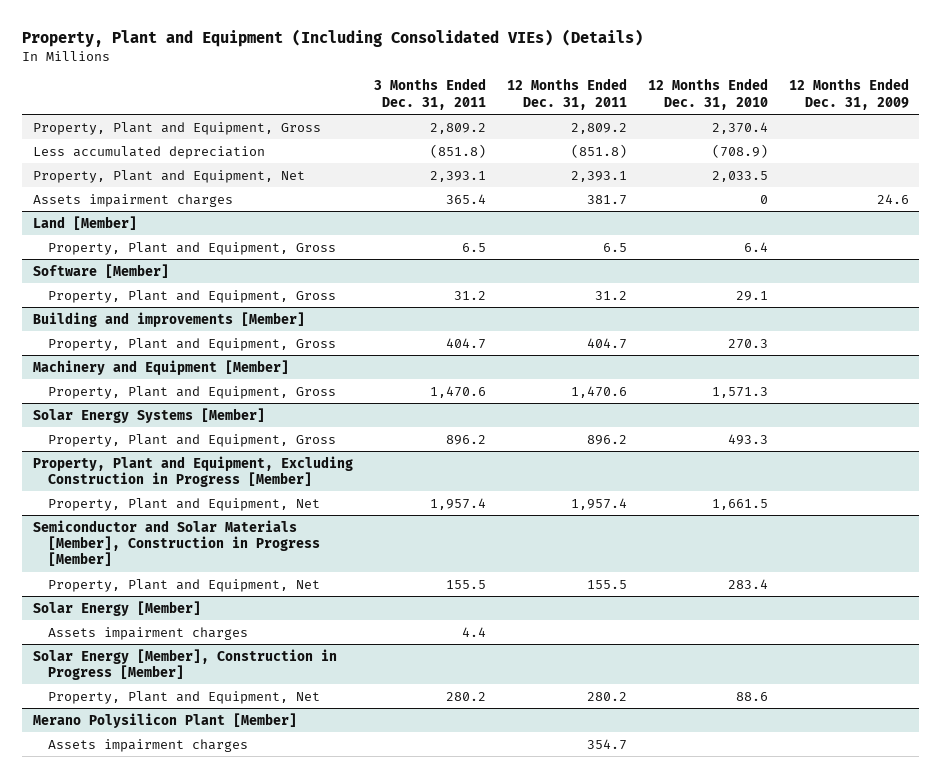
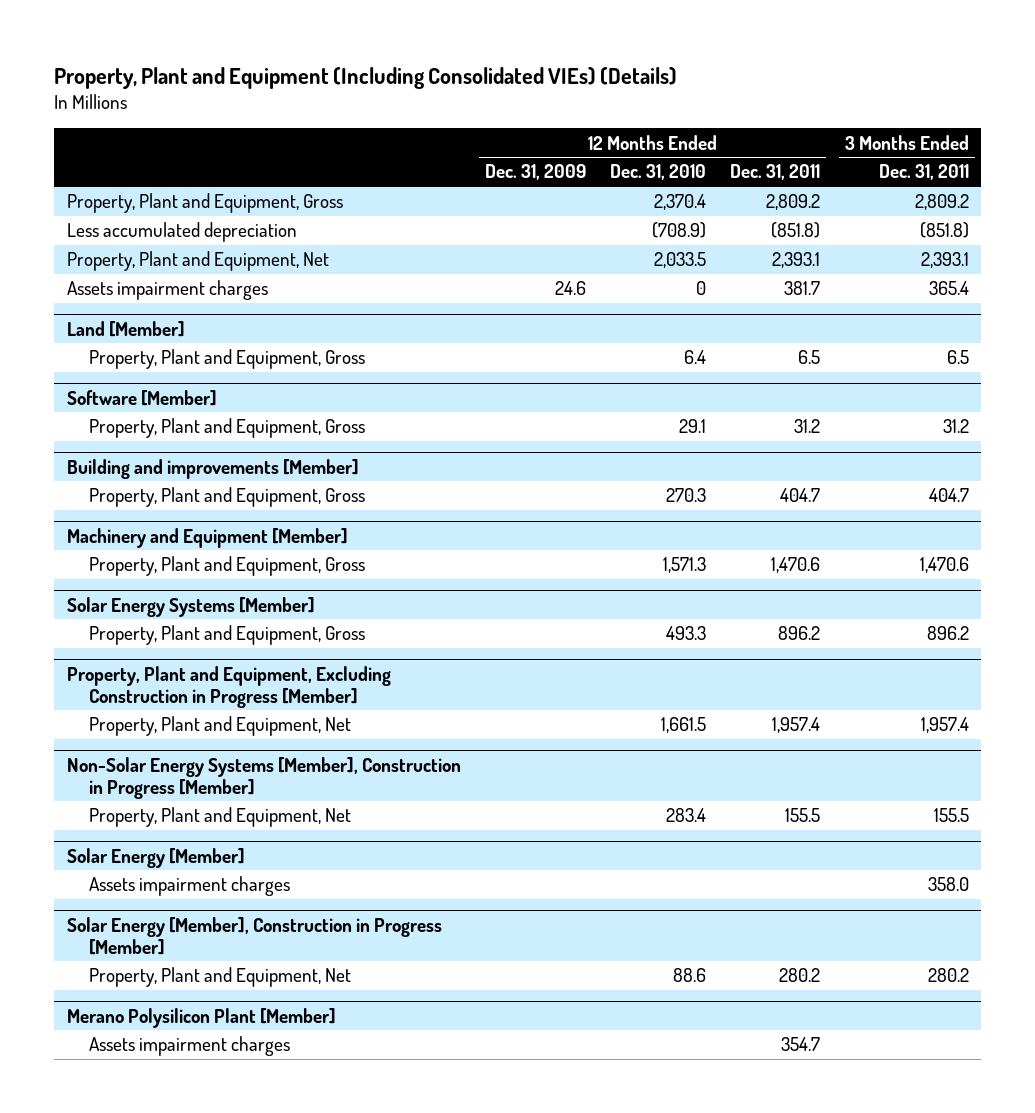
- | 3 Months Ended Dec. 31, 2011 | 12 Months Ended Dec. 31, 2011 | 12 Months Ended Dec. 31, 2010 | 12 Months Ended Dec. 31, 2009
+ | 12 Months Ended Dec. 31, 2009 | 12 Months Ended Dec. 31, 2010 | 12 Months Ended Dec. 31, 2011 | 3 Months Ended Dec. 31, 2011
- Semiconductor and Solar Materials [Member], Construction in Progress [Member]
+ Non-Solar Energy Systems [Member], Construction in Progress [Member]
@ Solar Energy [Member]
- Assets impairment charges | 4.4 | | |
+ Assets impairment charges | | | | 358.0

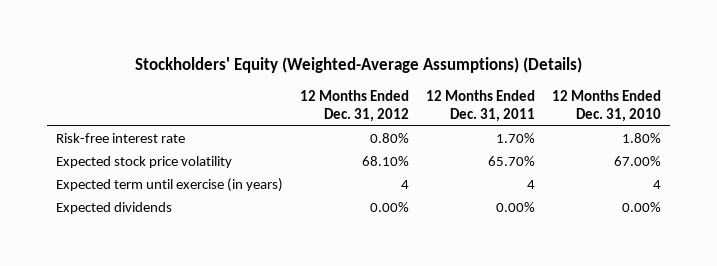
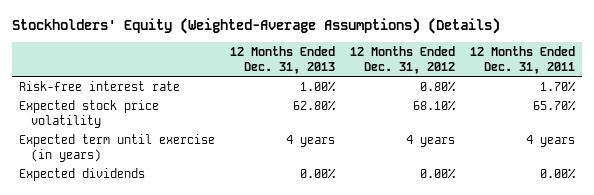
- | 12 Months Ended Dec. 31, 2012 | 12 Months Ended Dec. 31, 2011 | 12 Months Ended Dec. 31, 2010
+ | 12 Months Ended Dec. 31, 2013 | 12 Months Ended Dec. 31, 2012 | 12 Months Ended Dec. 31, 2011
- Expected term until exercise (in years) | 4 | 4 | 4
+ Expected term until exercise (in years) | 4 years | 4 years | 4 years

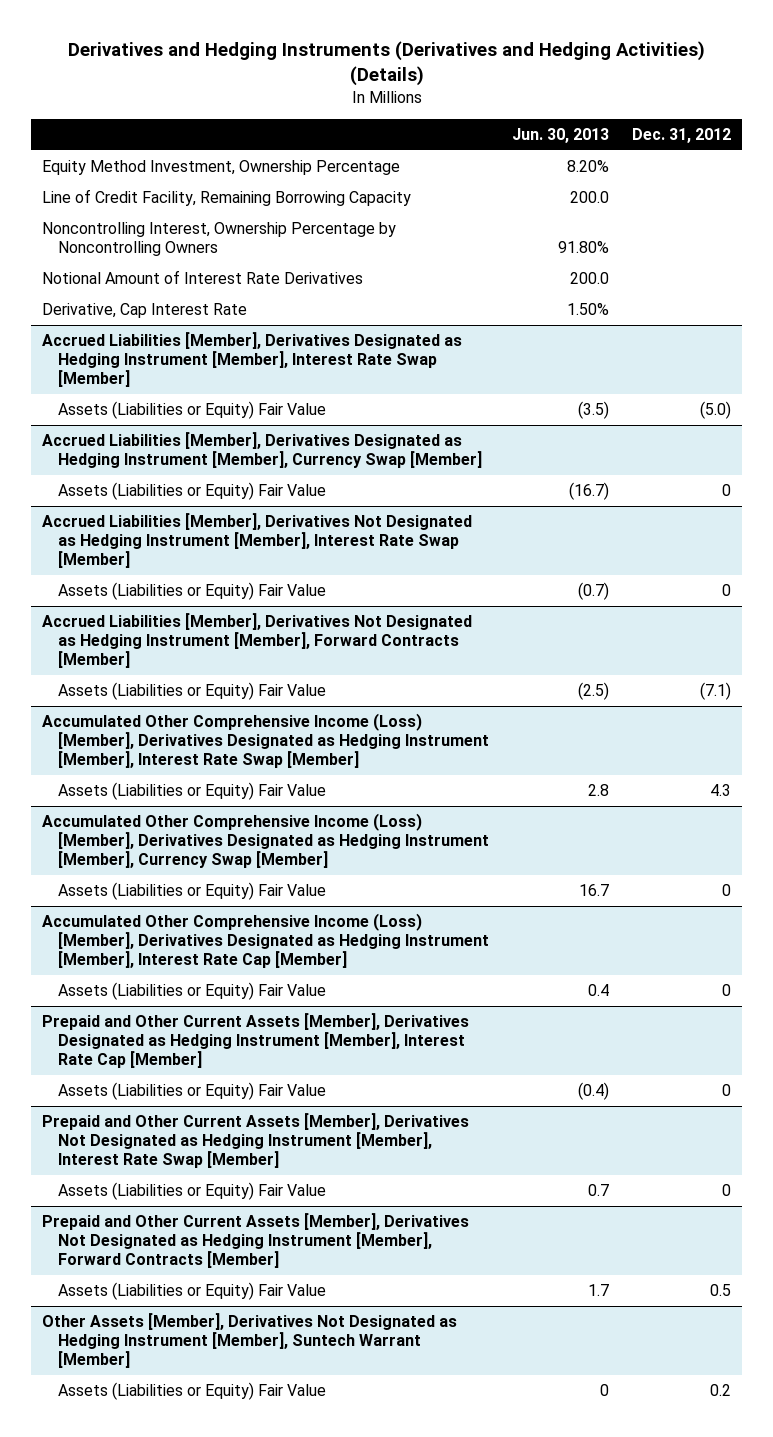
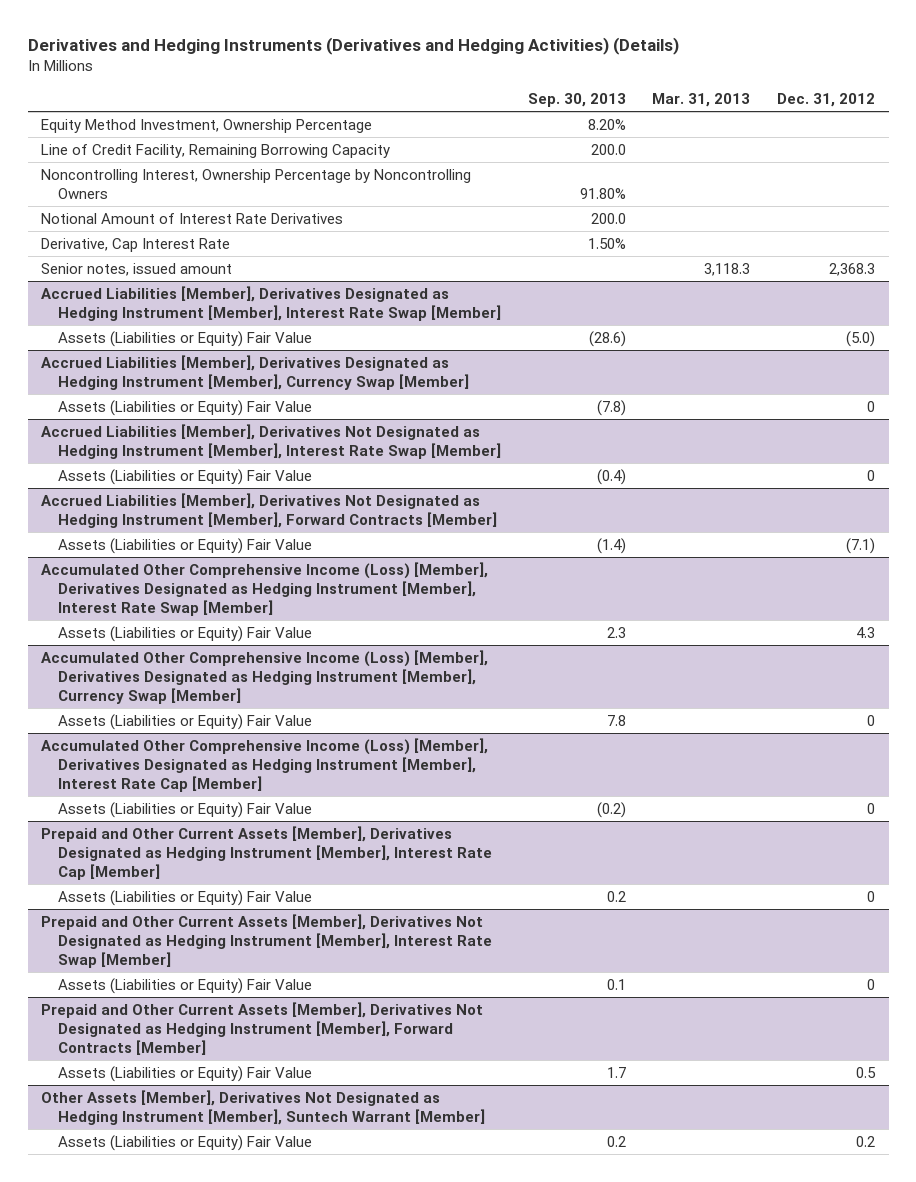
- | Jun. 30, 2013 | Dec. 31, 2012
+ | Sep. 30, 2013 | Mar. 31, 2013 | Dec. 31, 2012
+ Senior notes, issued amount | | 3,118.3 | 2,368.3

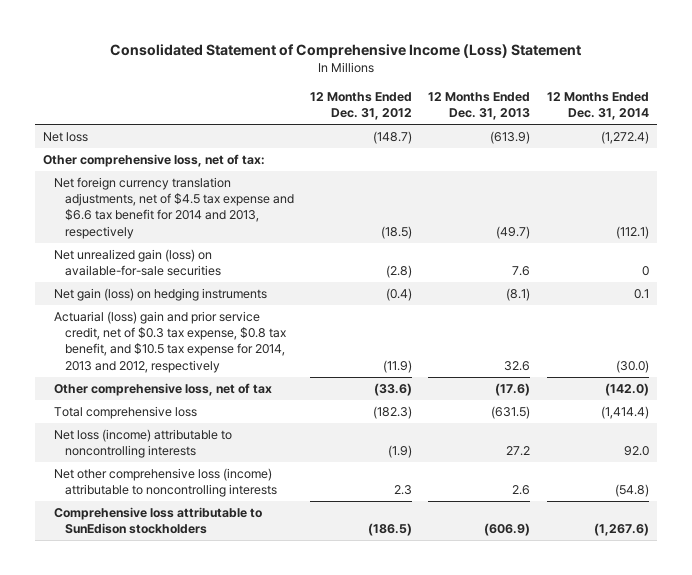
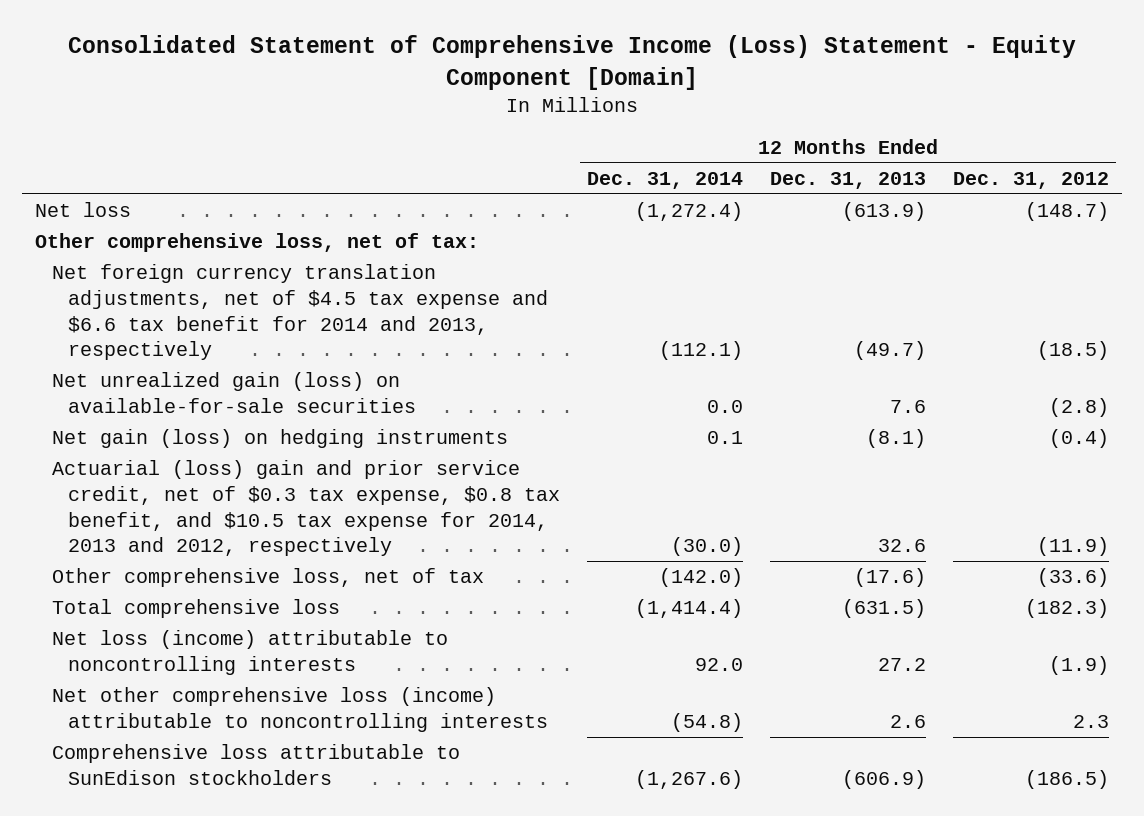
- Consolidated Statement of Comprehensive Income (Loss) Statement
+ Consolidated Statement of Comprehensive Income (Loss) Statement - Equity Component [Domain]
- | 12 Months Ended Dec. 31, 2012 | 12 Months Ended Dec. 31, 2013 | 12 Months Ended Dec. 31, 2014
+ | 12 Months Ended Dec. 31, 2014 | 12 Months Ended Dec. 31, 2013 | 12 Months Ended Dec. 31, 2012
- Net unrealized gain (loss) on available-for-sale securities | (2.8) | 7.6 | 0
+ Net unrealized gain (loss) on available-for-sale securities | 0.0 | 7.6 | (2.8)

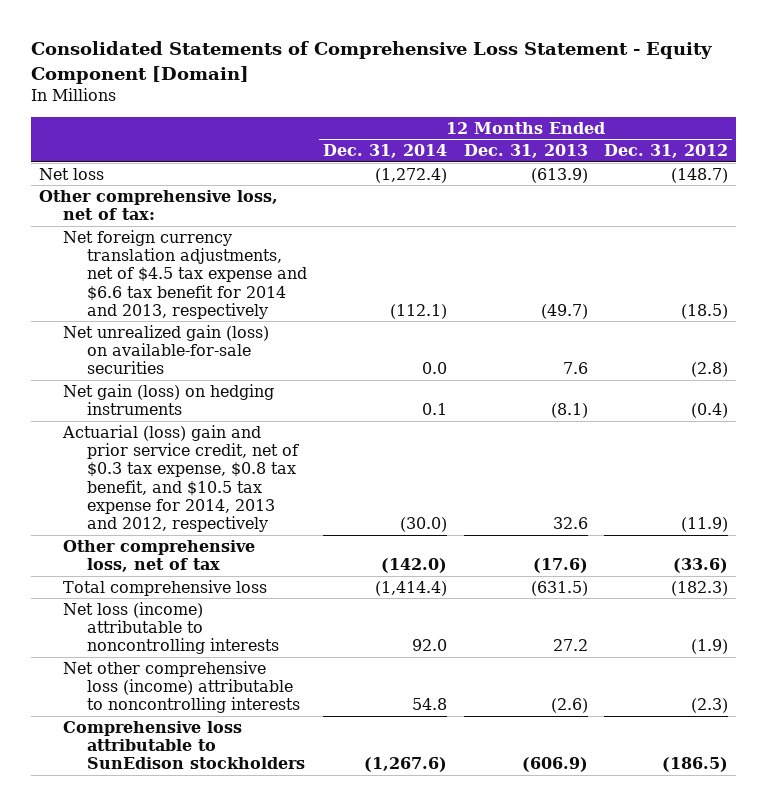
- Consolidated Statement of Comprehensive Income (Loss) Statement - Equity Component [Domain]
+ Consolidated Statements of Comprehensive Loss Statement - Equity Component [Domain]
- Net other comprehensive loss (income) attributable to noncontrolling interests | (54.8) | 2.6 | 2.3
+ Net other comprehensive loss (income) attributable to noncontrolling interests | 54.8 | (2.6) | (2.3)

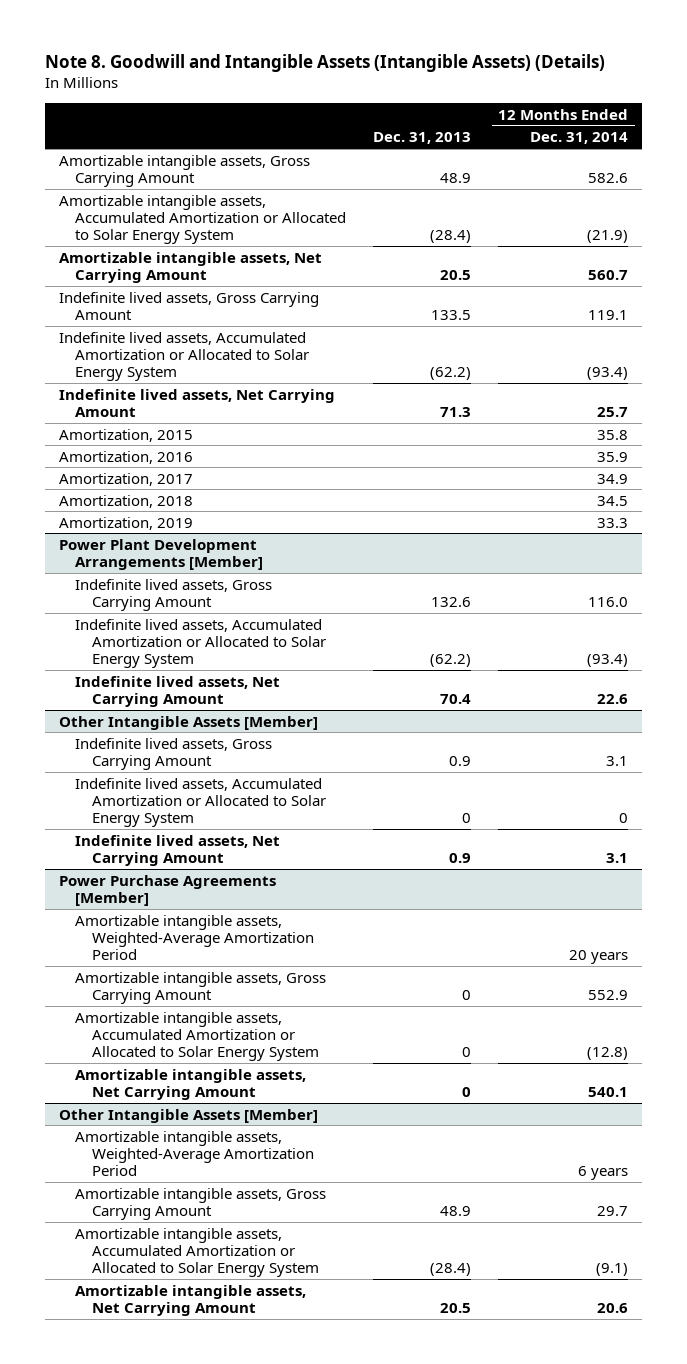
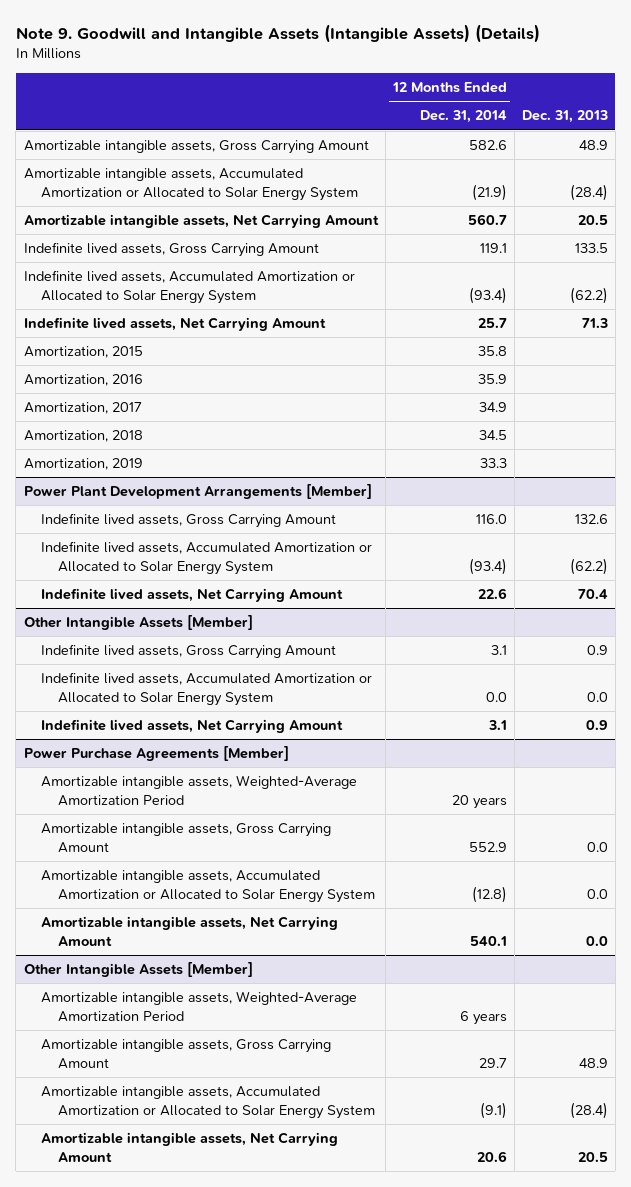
- Note 8. Goodwill and Intangible Assets (Intangible Assets) (Details)
+ Note 9. Goodwill and Intangible Assets (Intangible Assets) (Details)
- | Dec. 31, 2013 | 12 Months Ended Dec. 31, 2014
+ | 12 Months Ended Dec. 31, 2014 | Dec. 31, 2013
@ Other Intangible Assets [Member]
- Indefinite lived assets, Accumulated Amortization or Allocated to Solar Energy System | 0 | 0
+ Indefinite lived assets, Accumulated Amortization or Allocated to Solar Energy System | 0.0 | 0.0
@ Power Purchase Agreements [Member]
- Amortizable intangible assets, Gross Carrying Amount | 0 | 552.9
- Amortizable intangible assets, Accumulated Amortization or Allocated to Solar Energy System | 0 | (12.8)
- Amortizable intangible assets, Net Carrying Amount | 0 | 540.1
+ Amortizable intangible assets, Gross Carrying Amount | 552.9 | 0.0
+ Amortizable intangible assets, Accumulated Amortization or Allocated to Solar Energy System | (12.8) | 0.0
+ Amortizable intangible assets, Net Carrying Amount | 540.1 | 0.0

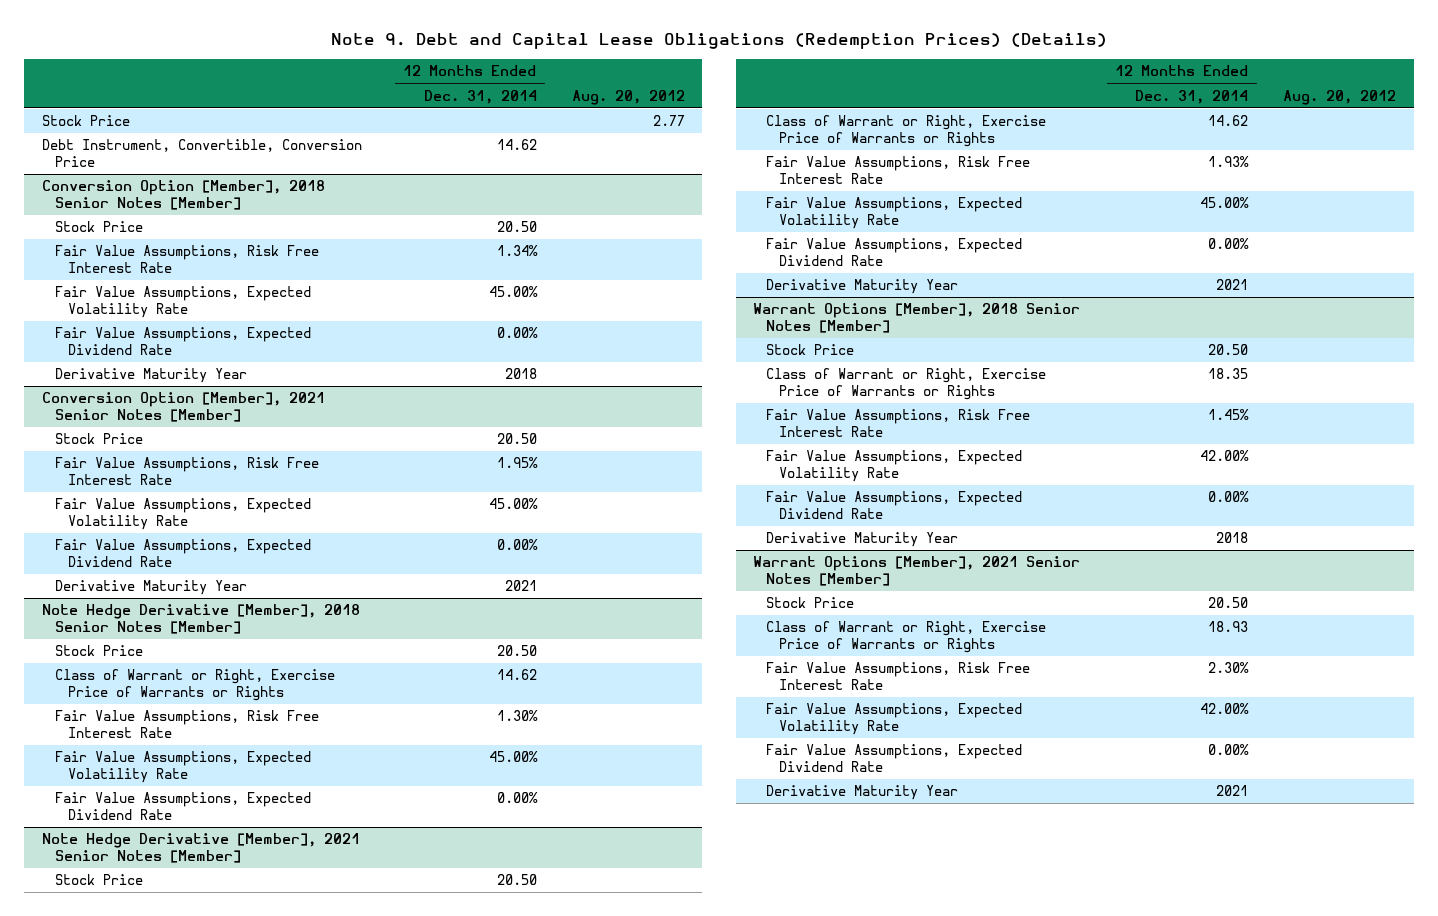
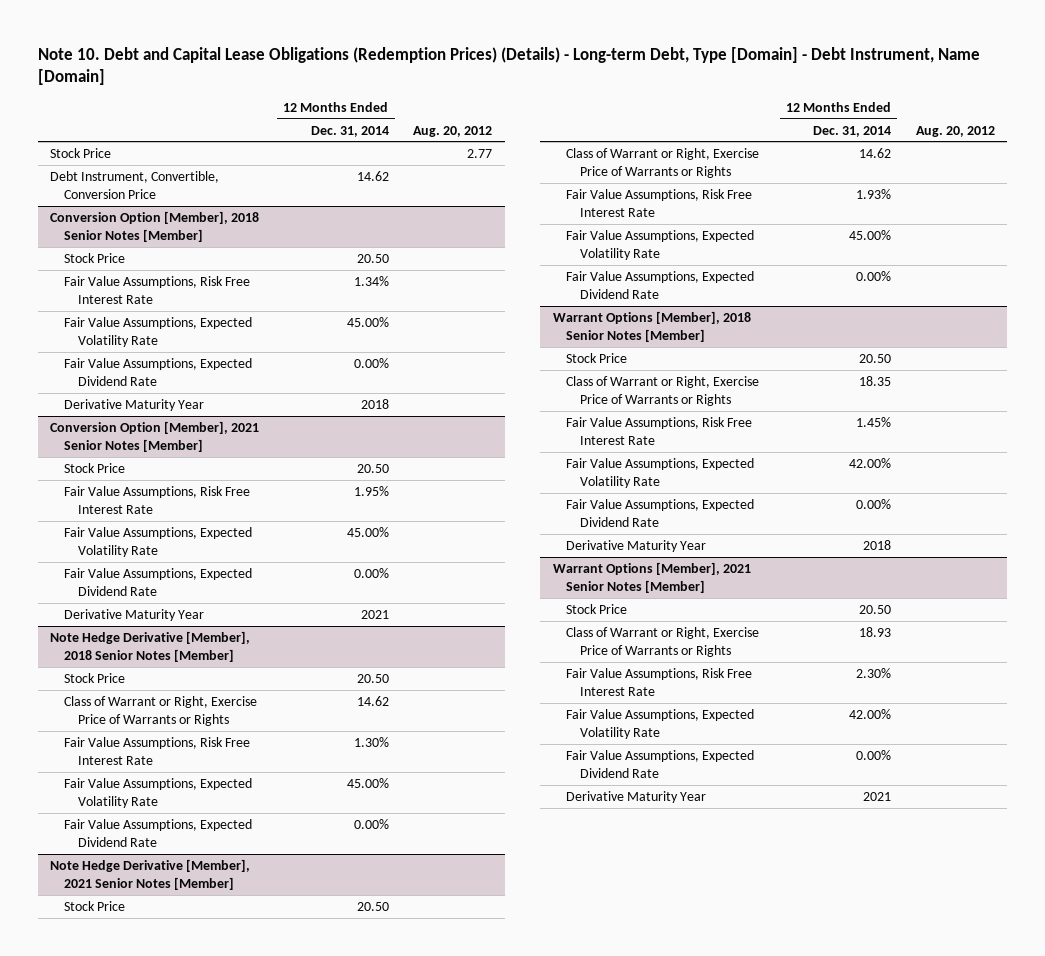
- Note 9. Debt and Capital Lease Obligations (Redemption Prices) (Details)
+ Note 10. Debt and Capital Lease Obligations (Redemption Prices) (Details) - Long-term Debt, Type [Domain] - Debt Instrument, Name [Domain]
@ Note Hedge Derivative [Member], 2021 Senior Notes [Member]
- Derivative Maturity Year | 2021 |

